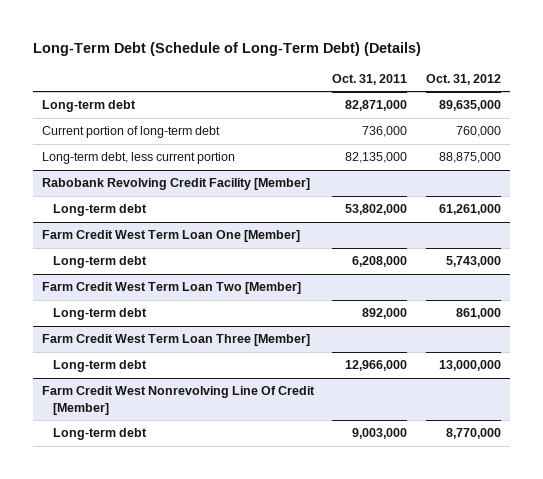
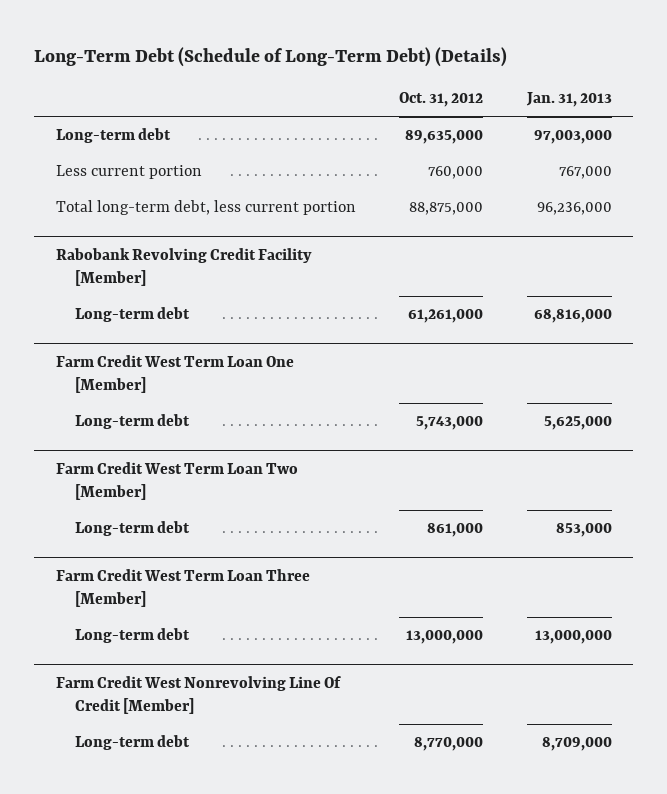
- | Oct. 31, 2011 | Oct. 31, 2012
+ | Oct. 31, 2012 | Jan. 31, 2013
- Current portion of long-term debt | 736,000 | 760,000
- Long-term debt, less current portion | 82,135,000 | 88,875,000
+ Less current portion | 760,000 | 767,000
+ Total long-term debt, less current portion | 88,875,000 | 96,236,000

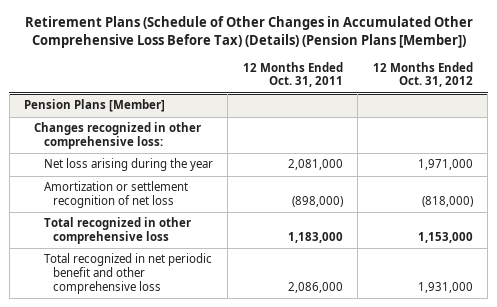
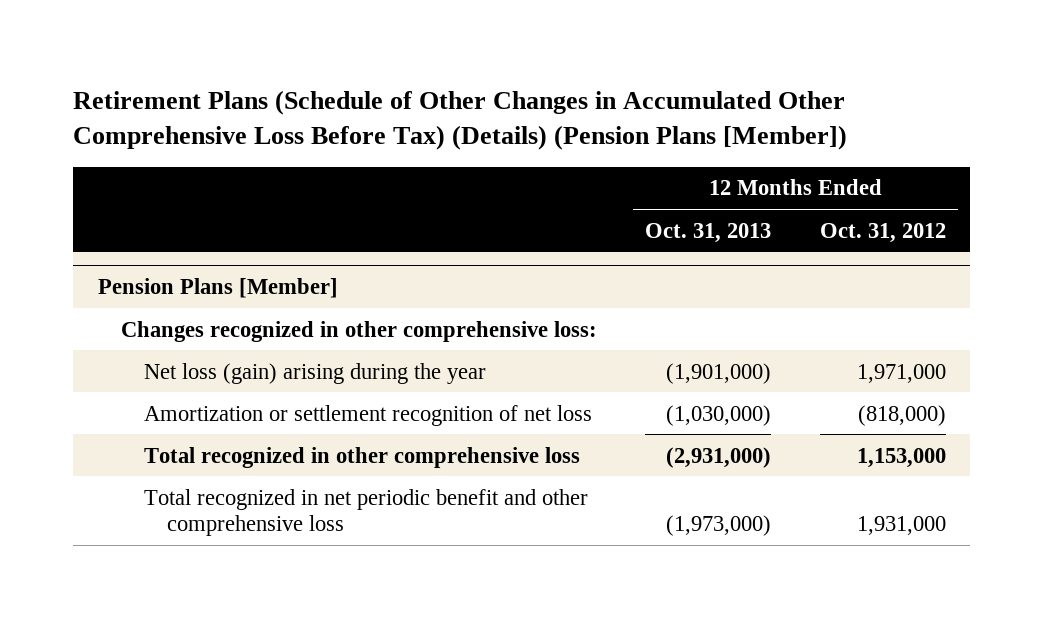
- | 12 Months Ended Oct. 31, 2011 | 12 Months Ended Oct. 31, 2012
+ | 12 Months Ended Oct. 31, 2013 | 12 Months Ended Oct. 31, 2012
@ Pension Plans [Member]
- Net loss arising during the year | 2,081,000 | 1,971,000
+ Net loss (gain) arising during the year | (1,901,000) | 1,971,000

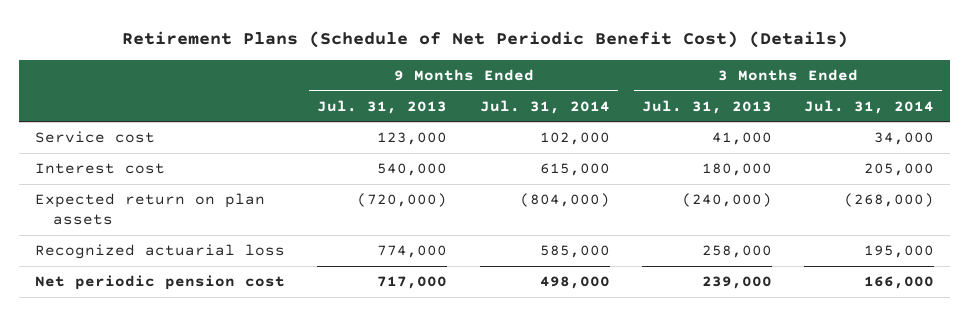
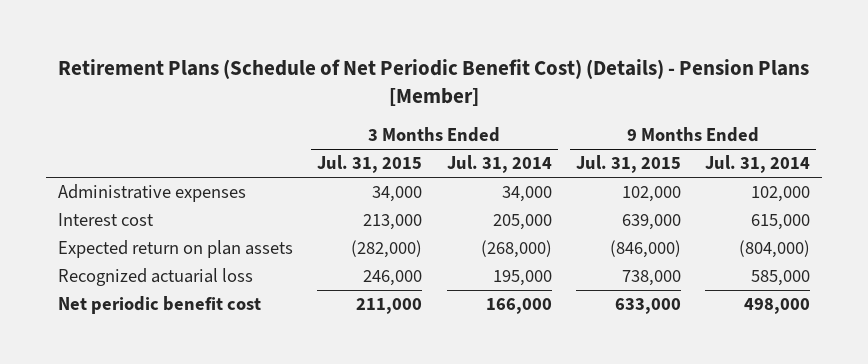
- Retirement Plans (Schedule of Net Periodic Benefit Cost) (Details)
+ Retirement Plans (Schedule of Net Periodic Benefit Cost) (Details) - Pension Plans [Member]
- | 9 Months Ended Jul. 31, 2013 | 9 Months Ended Jul. 31, 2014 | 3 Months Ended Jul. 31, 2013 | 3 Months Ended Jul. 31, 2014
+ | 3 Months Ended Jul. 31, 2015 | 3 Months Ended Jul. 31, 2014 | 9 Months Ended Jul. 31, 2015 | 9 Months Ended Jul. 31, 2014
- Service cost | 123,000 | 102,000 | 41,000 | 34,000
+ Administrative expenses | 34,000 | 34,000 | 102,000 | 102,000
- Net periodic pension cost | 717,000 | 498,000 | 239,000 | 166,000
+ Net periodic benefit cost | 211,000 | 166,000 | 633,000 | 498,000

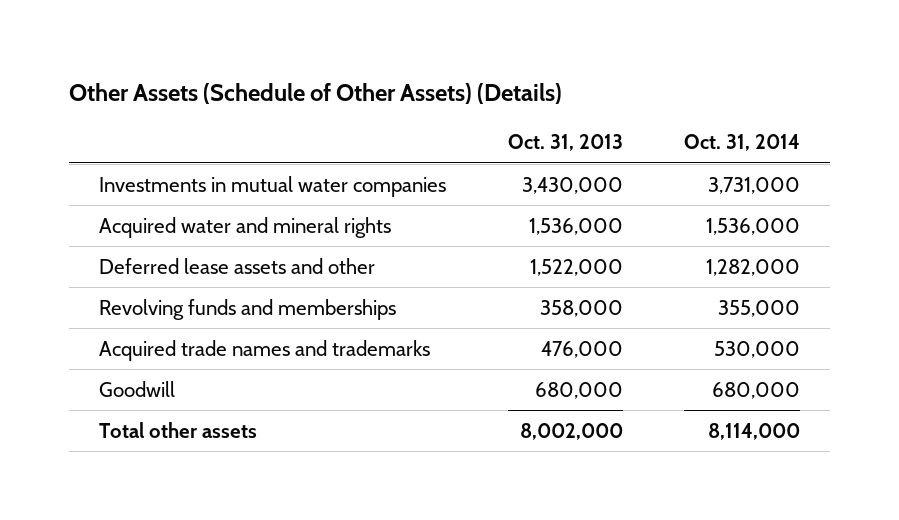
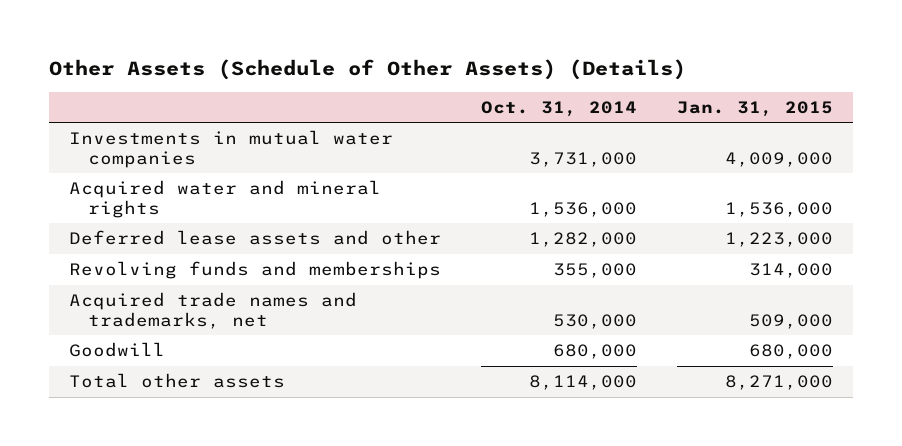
- | Oct. 31, 2013 | Oct. 31, 2014
+ | Oct. 31, 2014 | Jan. 31, 2015
- Acquired trade names and trademarks | 476,000 | 530,000
+ Acquired trade names and trademarks, net | 530,000 | 509,000

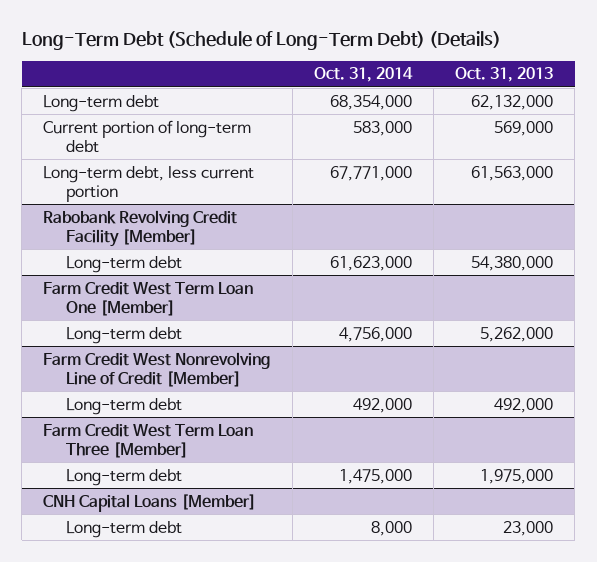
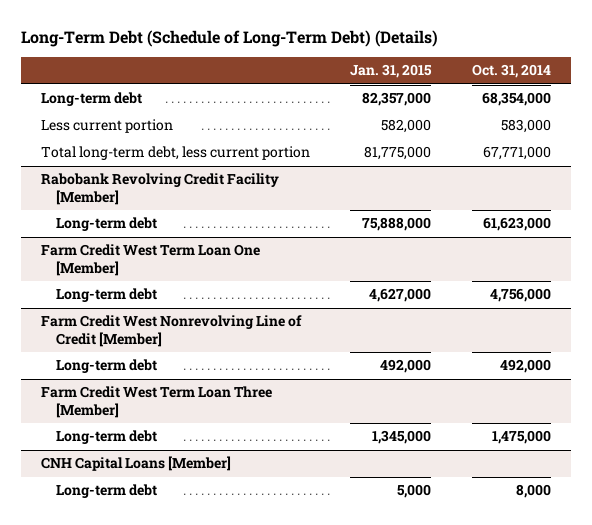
- | Oct. 31, 2014 | Oct. 31, 2013
+ | Jan. 31, 2015 | Oct. 31, 2014
- Current portion of long-term debt | 583,000 | 569,000
- Long-term debt, less current portion | 67,771,000 | 61,563,000
+ Less current portion | 582,000 | 583,000
+ Total long-term debt, less current portion | 81,775,000 | 67,771,000

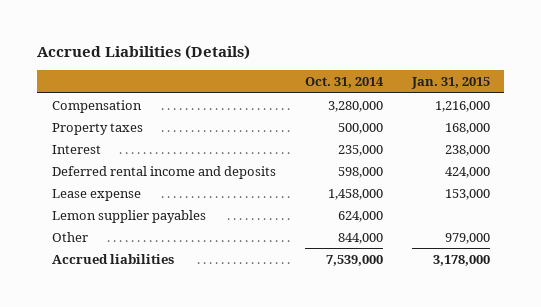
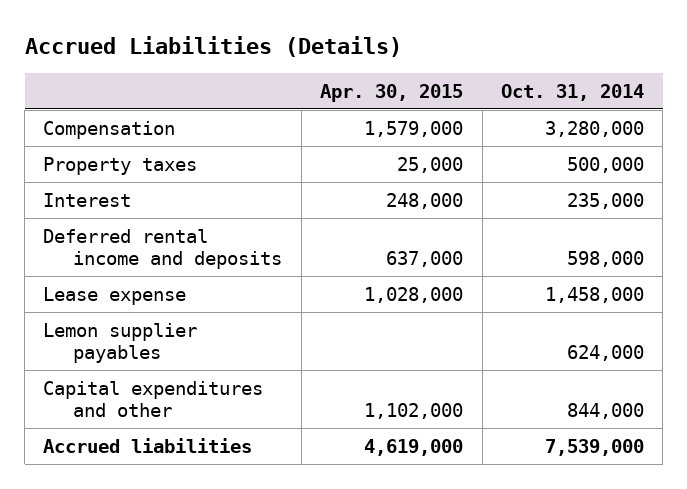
- | Oct. 31, 2014 | Jan. 31, 2015
+ | Apr. 30, 2015 | Oct. 31, 2014
- Other | 844,000 | 979,000
+ Capital expenditures and other | 1,102,000 | 844,000

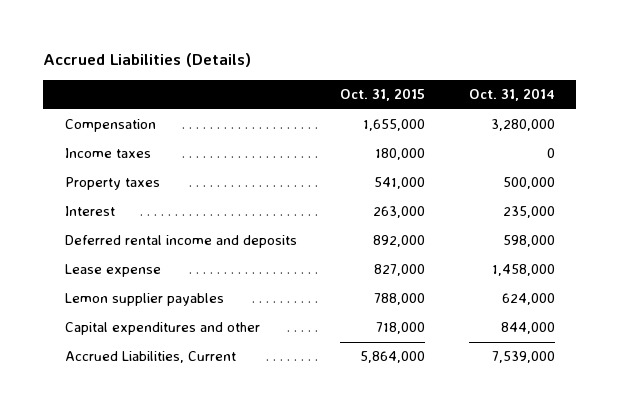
- | Apr. 30, 2015 | Oct. 31, 2014
+ | Oct. 31, 2015 | Oct. 31, 2014
+ Income taxes | 180,000 | 0
- Accrued liabilities | 4,619,000 | 7,539,000
+ Accrued Liabilities, Current | 5,864,000 | 7,539,000

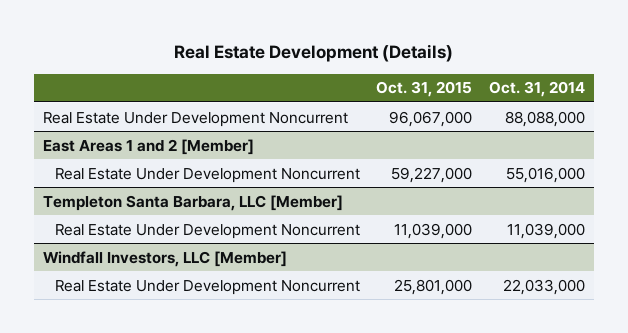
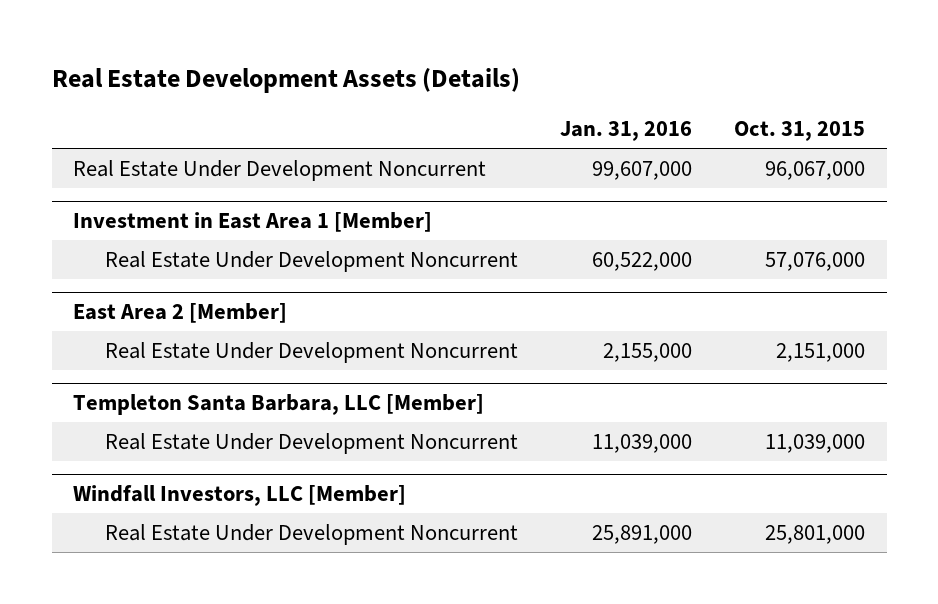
- Real Estate Development (Details)
+ Real Estate Development Assets (Details)
- | Oct. 31, 2015 | Oct. 31, 2014
+ | Jan. 31, 2016 | Oct. 31, 2015
- East Areas 1 and 2 [Member]
- Real Estate Under Development Noncurrent | 59,227,000 | 55,016,000
+ Investment in East Area 1 [Member]
+ Real Estate Under Development Noncurrent | 60,522,000 | 57,076,000
+ East Area 2 [Member]
+ Real Estate Under Development Noncurrent | 2,155,000 | 2,151,000

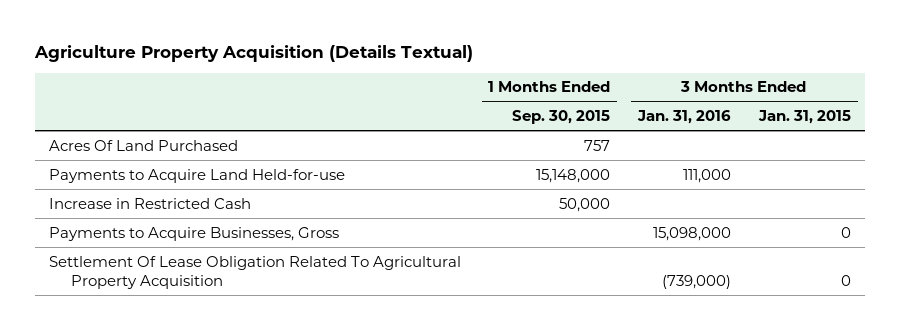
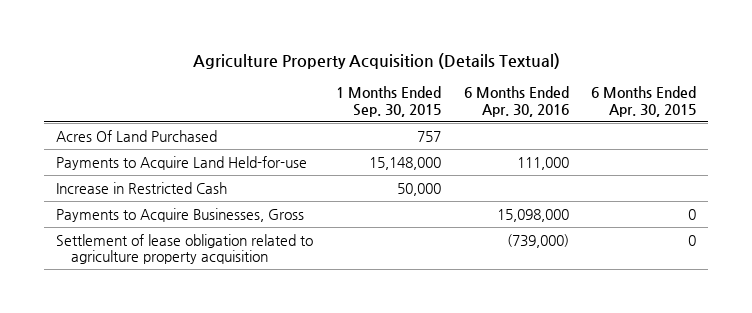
- | 1 Months Ended Sep. 30, 2015 | 3 Months Ended Jan. 31, 2016 | 3 Months Ended Jan. 31, 2015
+ | 1 Months Ended Sep. 30, 2015 | 6 Months Ended Apr. 30, 2016 | 6 Months Ended Apr. 30, 2015
- Settlement Of Lease Obligation Related To Agricultural Property Acquisition | | (739,000) | 0
+ Settlement of lease obligation related to agriculture property acquisition | | (739,000) | 0

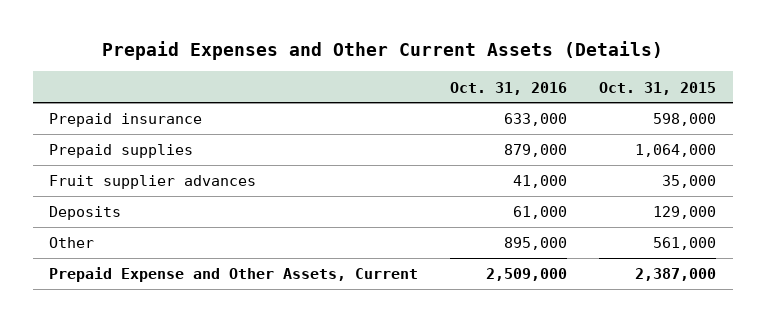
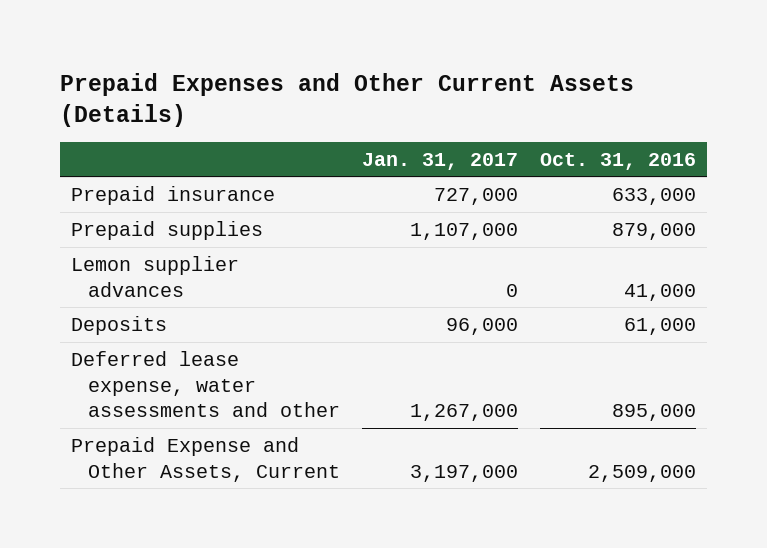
- | Oct. 31, 2016 | Oct. 31, 2015
+ | Jan. 31, 2017 | Oct. 31, 2016
- Fruit supplier advances | 41,000 | 35,000
+ Lemon supplier advances | 0 | 41,000
- Other | 895,000 | 561,000
+ Deferred lease expense, water assessments and other | 1,267,000 | 895,000

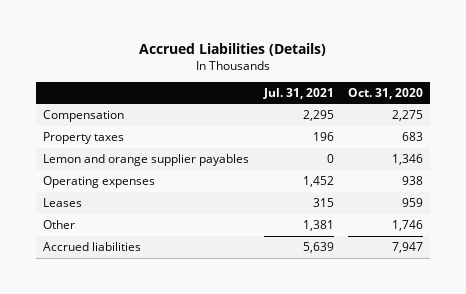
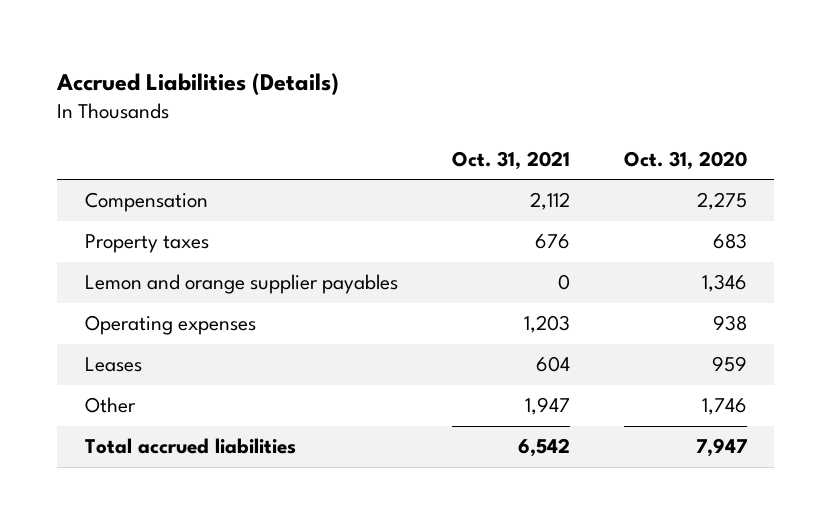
- | Jul. 31, 2021 | Oct. 31, 2020
+ | Oct. 31, 2021 | Oct. 31, 2020
- Accrued liabilities | 5,639 | 7,947
+ Total accrued liabilities | 6,542 | 7,947

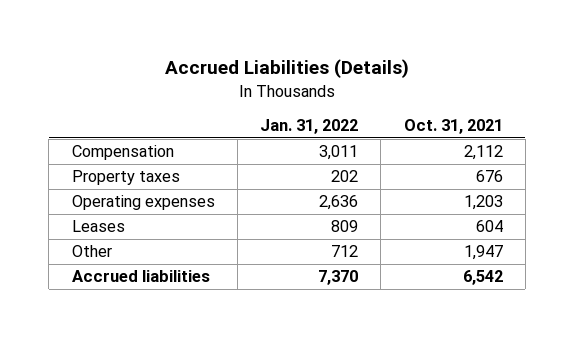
- | Oct. 31, 2021 | Oct. 31, 2020
+ | Jan. 31, 2022 | Oct. 31, 2021
- Lemon and orange supplier payables | 0 | 1,346
- Total accrued liabilities | 6,542 | 7,947
+ Accrued liabilities | 7,370 | 6,542

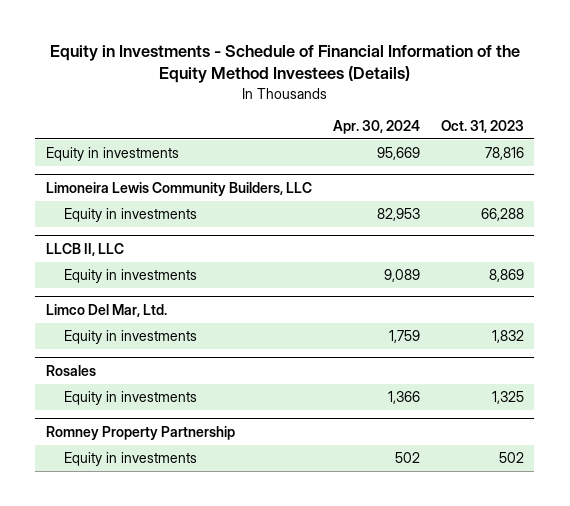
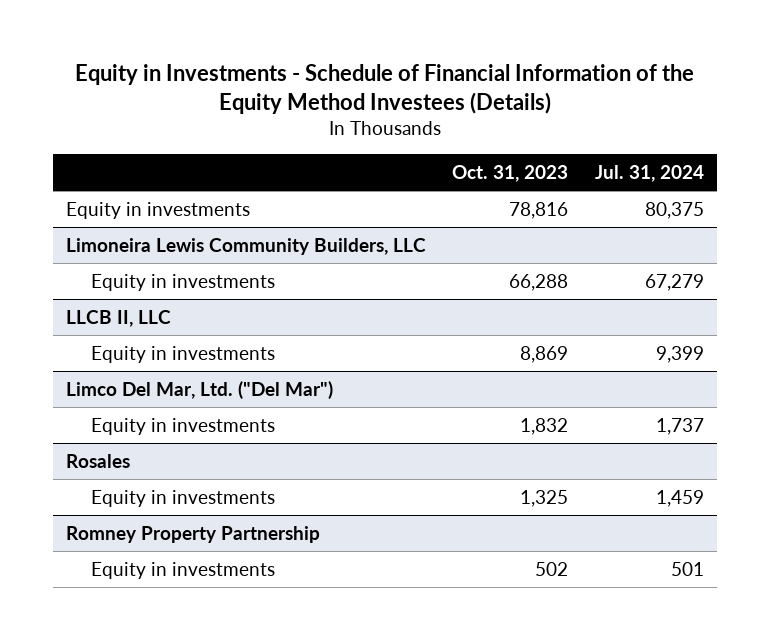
- | Apr. 30, 2024 | Oct. 31, 2023
+ | Oct. 31, 2023 | Jul. 31, 2024
- Limco Del Mar, Ltd.
+ Limco Del Mar, Ltd. ("Del Mar")

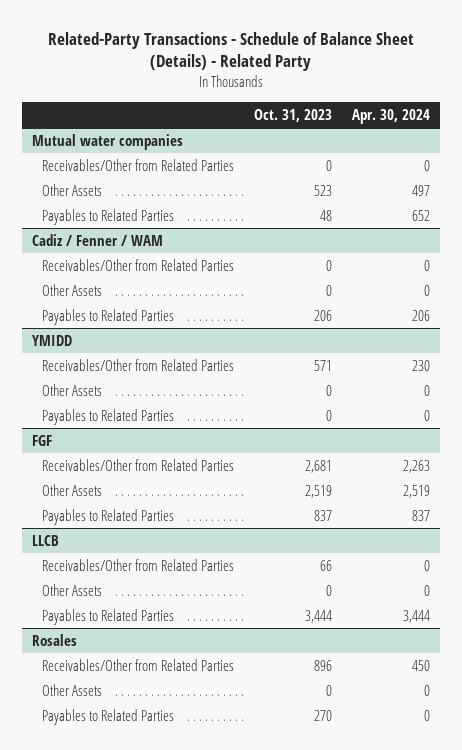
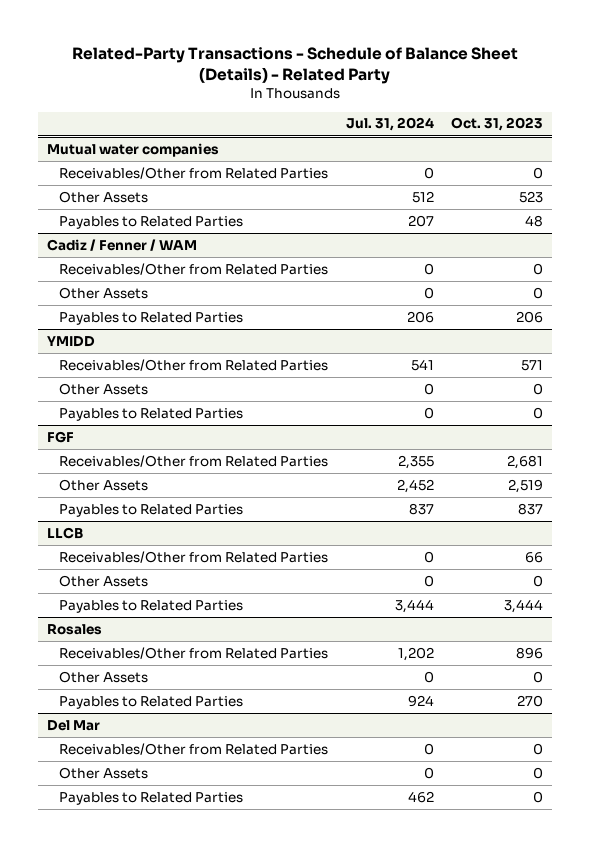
- | Oct. 31, 2023 | Apr. 30, 2024
+ | Jul. 31, 2024 | Oct. 31, 2023
+ Del Mar
+ Receivables/Other from Related Parties | 0 | 0
+ Other Assets | 0 | 0
+ Payables to Related Parties | 462 | 0

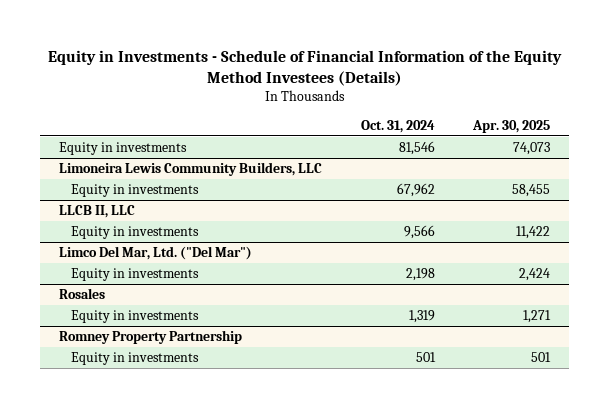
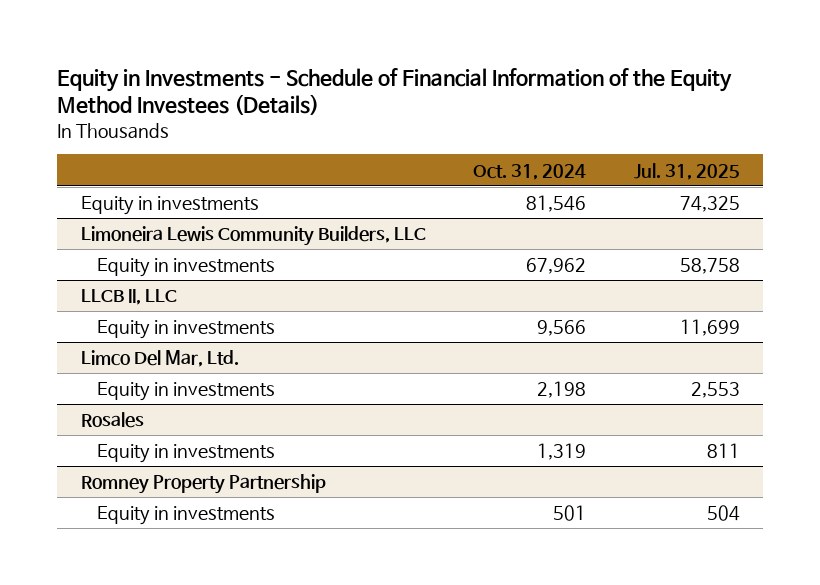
- | Oct. 31, 2024 | Apr. 30, 2025
+ | Oct. 31, 2024 | Jul. 31, 2025
- Limco Del Mar, Ltd. ("Del Mar")
+ Limco Del Mar, Ltd.

